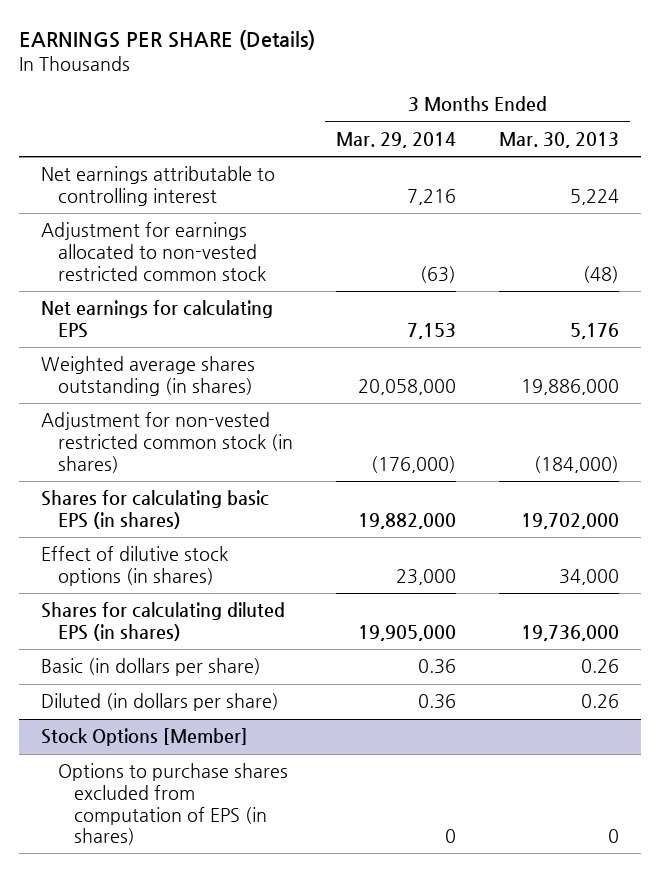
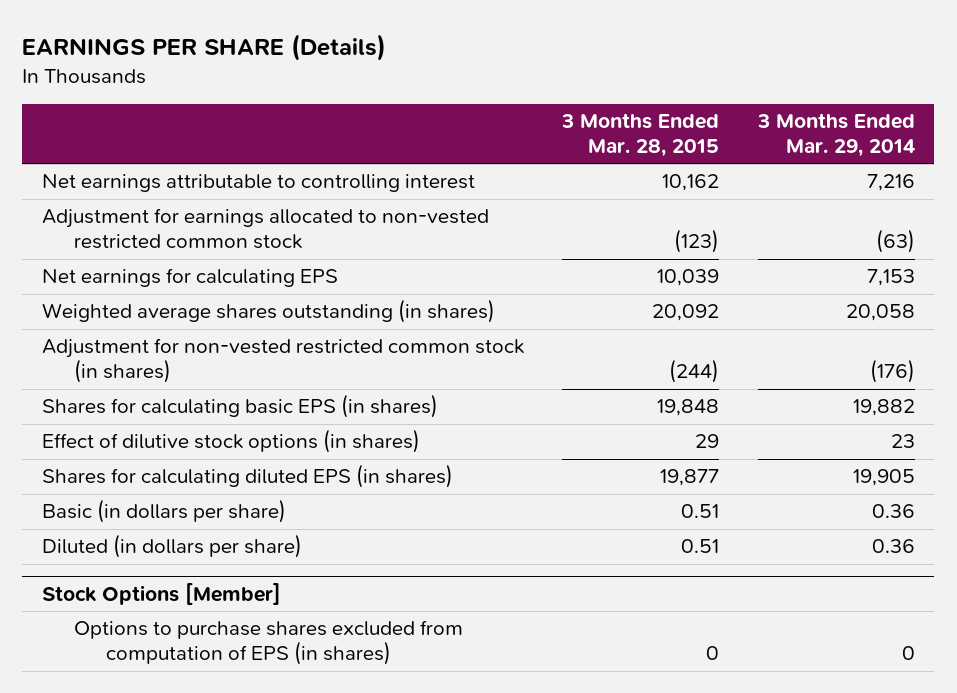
- | 3 Months Ended Mar. 29, 2014 | 3 Months Ended Mar. 30, 2013
+ | 3 Months Ended Mar. 28, 2015 | 3 Months Ended Mar. 29, 2014
- Weighted average shares outstanding (in shares) | 20,058,000 | 19,886,000
- Adjustment for non-vested restricted common stock (in shares) | (176,000) | (184,000)
- Shares for calculating basic EPS (in shares) | 19,882,000 | 19,702,000
- Effect of dilutive stock options (in shares) | 23,000 | 34,000
- Shares for calculating diluted EPS (in shares) | 19,905,000 | 19,736,000
+ Weighted average shares outstanding (in shares) | 20,092 | 20,058
+ Adjustment for non-vested restricted common stock (in shares) | (244) | (176)
+ Shares for calculating basic EPS (in shares) | 19,848 | 19,882
+ Effect of dilutive stock options (in shares) | 29 | 23
+ Shares for calculating diluted EPS (in shares) | 19,877 | 19,905

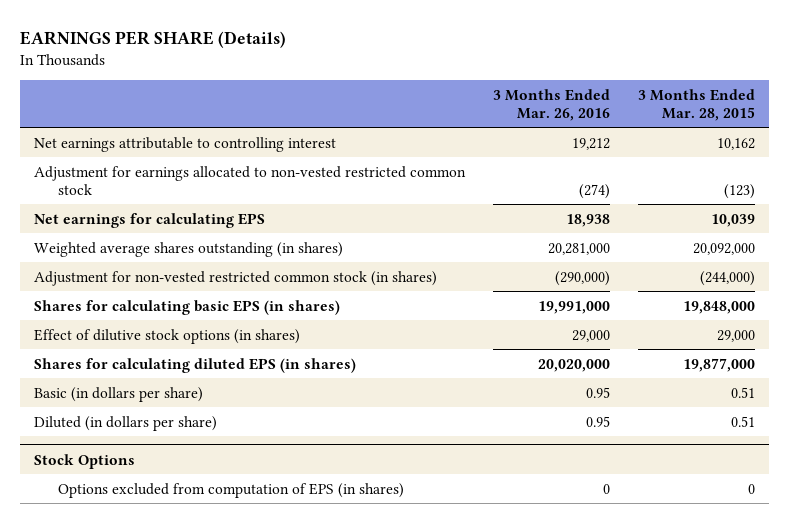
- | 3 Months Ended Mar. 28, 2015 | 3 Months Ended Mar. 29, 2014
+ | 3 Months Ended Mar. 26, 2016 | 3 Months Ended Mar. 28, 2015
- Weighted average shares outstanding (in shares) | 20,092 | 20,058
- Adjustment for non-vested restricted common stock (in shares) | (244) | (176)
- Shares for calculating basic EPS (in shares) | 19,848 | 19,882
- Effect of dilutive stock options (in shares) | 29 | 23
- Shares for calculating diluted EPS (in shares) | 19,877 | 19,905
+ Weighted average shares outstanding (in shares) | 20,281,000 | 20,092,000
+ Adjustment for non-vested restricted common stock (in shares) | (290,000) | (244,000)
+ Shares for calculating basic EPS (in shares) | 19,991,000 | 19,848,000
+ Effect of dilutive stock options (in shares) | 29,000 | 29,000
+ Shares for calculating diluted EPS (in shares) | 20,020,000 | 19,877,000
- Stock Options [Member]
- Options to purchase shares excluded from computation of EPS (in shares) | 0 | 0
+ Stock Options
+ Options excluded from computation of EPS (in shares) | 0 | 0

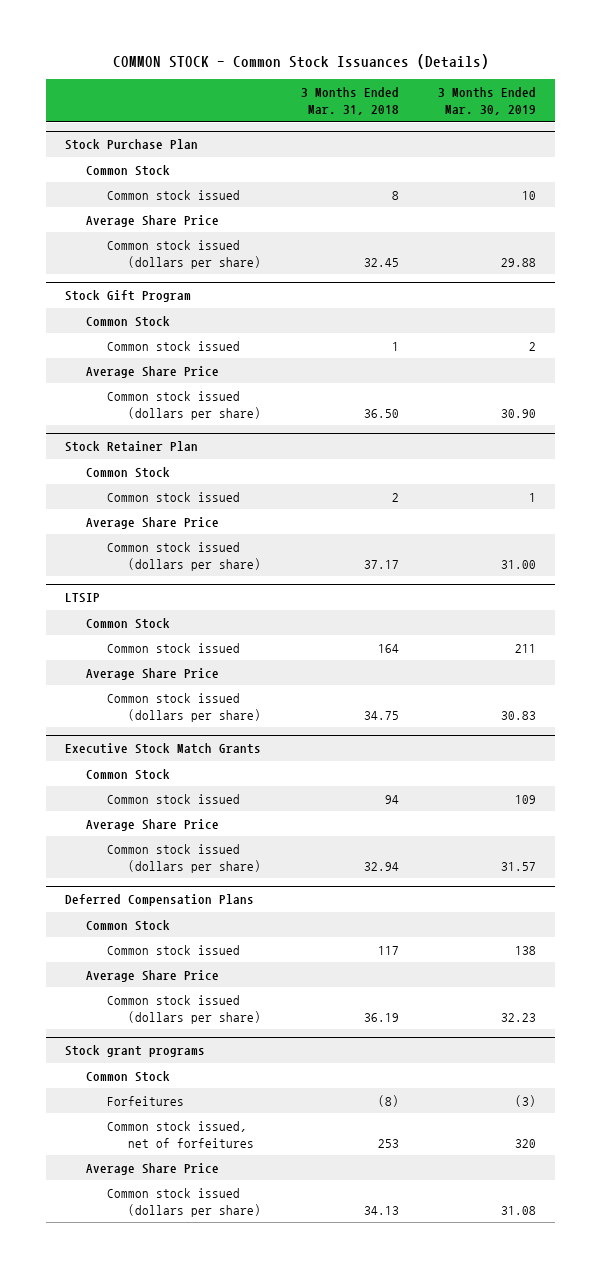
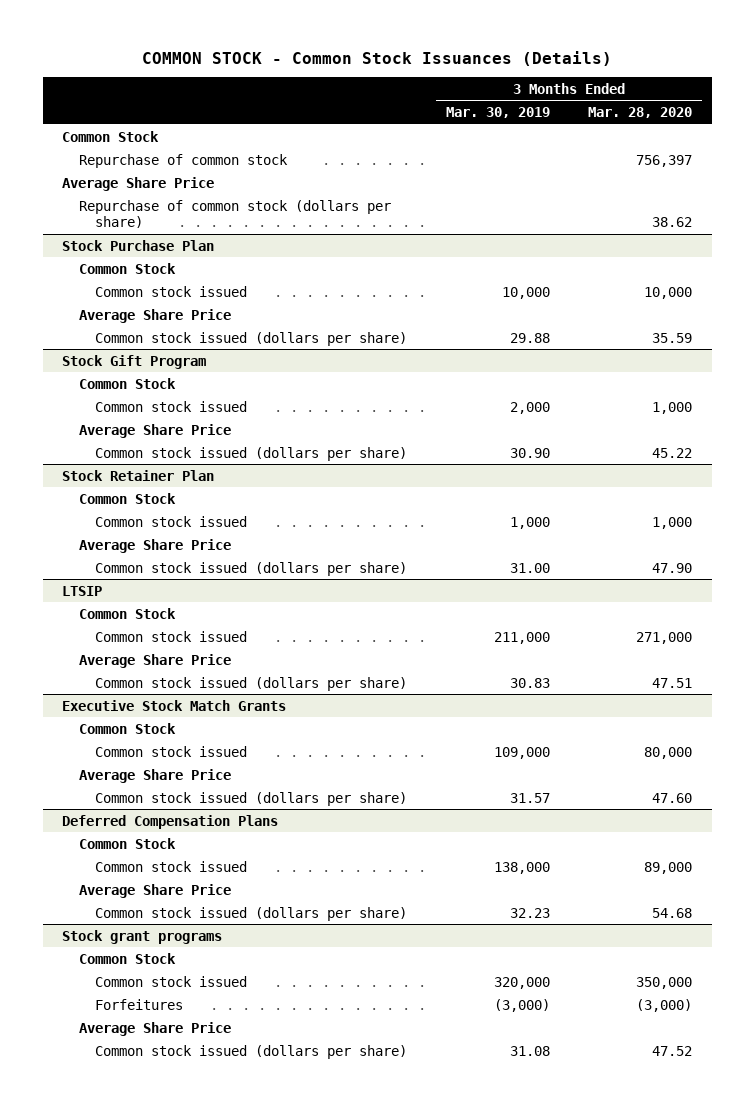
- | 3 Months Ended Mar. 31, 2018 | 3 Months Ended Mar. 30, 2019
+ | 3 Months Ended Mar. 30, 2019 | 3 Months Ended Mar. 28, 2020
+ Common Stock
+ Repurchase of common stock | | 756,397
+ Average Share Price
+ Repurchase of common stock (dollars per share) | | 38.62
@ Stock Purchase Plan
- Common stock issued | 8 | 10
+ Common stock issued | 10,000 | 10,000
@ Stock Gift Program
- Common stock issued | 1 | 2
+ Common stock issued | 2,000 | 1,000
@ Stock Retainer Plan
- Common stock issued | 2 | 1
+ Common stock issued | 1,000 | 1,000
@ LTSIP
- Common stock issued | 164 | 211
+ Common stock issued | 211,000 | 271,000
@ Executive Stock Match Grants
- Common stock issued | 94 | 109
+ Common stock issued | 109,000 | 80,000
@ Deferred Compensation Plans
- Common stock issued | 117 | 138
+ Common stock issued | 138,000 | 89,000
@ Stock grant programs
- Forfeitures | (8) | (3)
- Common stock issued, net of forfeitures | 253 | 320
+ Common stock issued | 320,000 | 350,000
+ Forfeitures | (3,000) | (3,000)

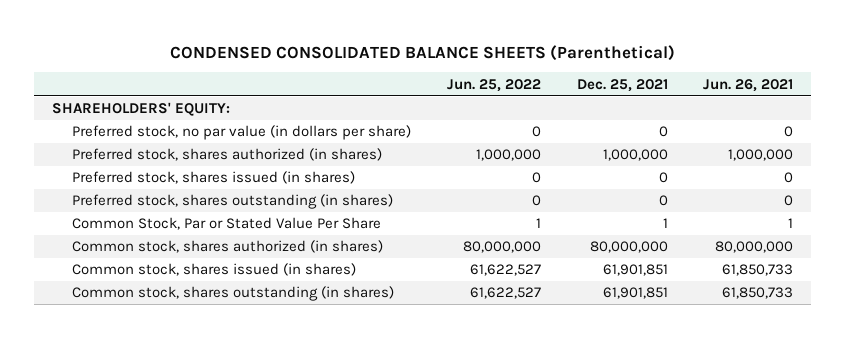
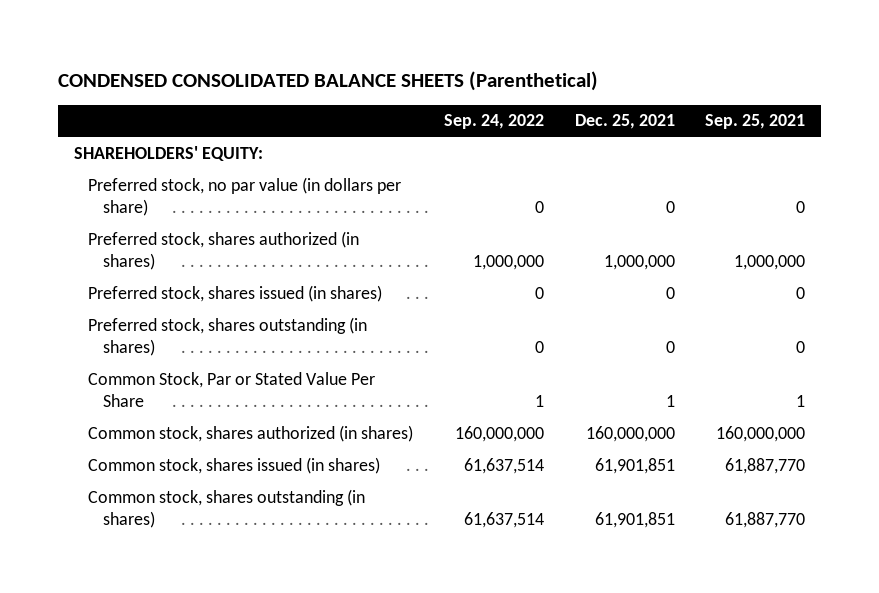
- | Jun. 25, 2022 | Dec. 25, 2021 | Jun. 26, 2021
+ | Sep. 24, 2022 | Dec. 25, 2021 | Sep. 25, 2021
- Common stock, shares authorized (in shares) | 80,000,000 | 80,000,000 | 80,000,000
+ Common stock, shares authorized (in shares) | 160,000,000 | 160,000,000 | 160,000,000

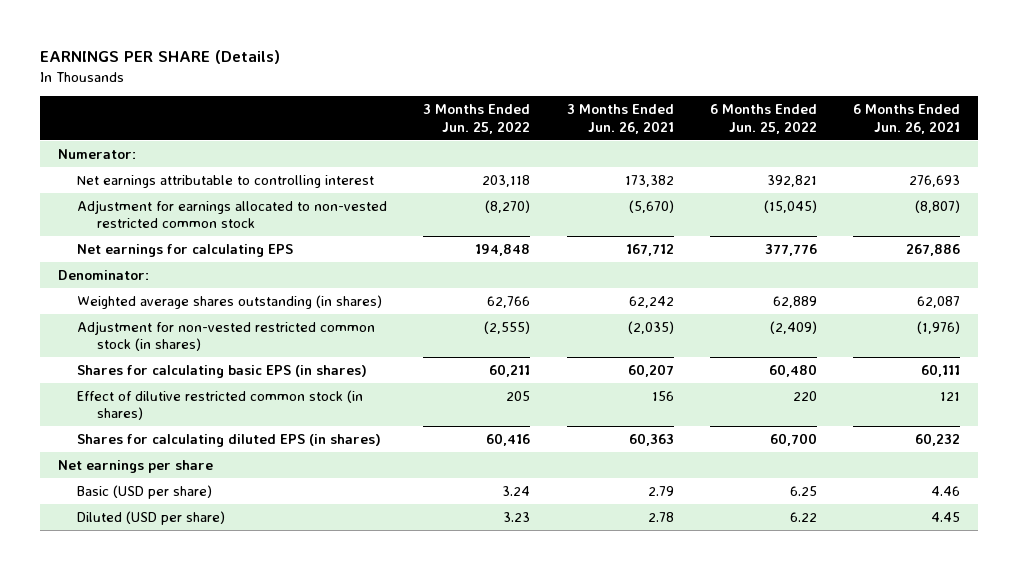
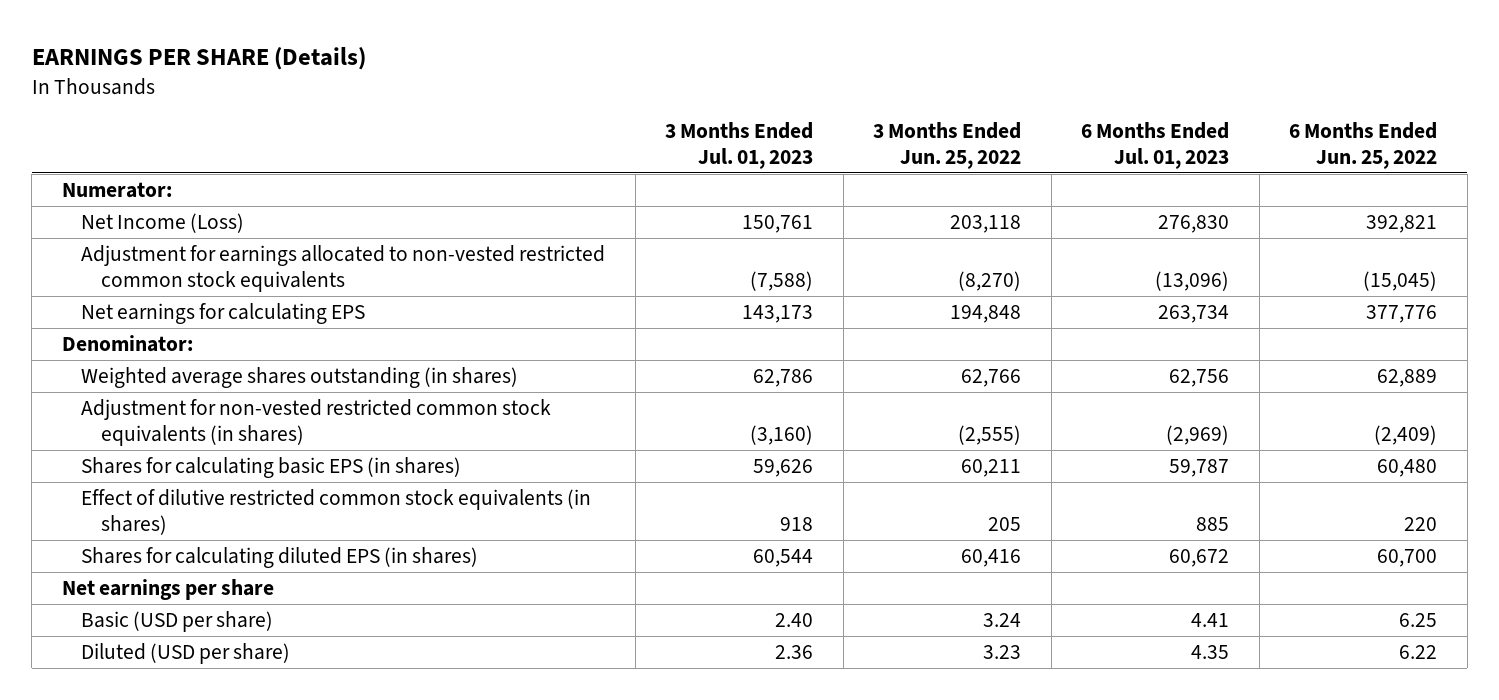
- | 3 Months Ended Jun. 25, 2022 | 3 Months Ended Jun. 26, 2021 | 6 Months Ended Jun. 25, 2022 | 6 Months Ended Jun. 26, 2021
+ | 3 Months Ended Jul. 01, 2023 | 3 Months Ended Jun. 25, 2022 | 6 Months Ended Jul. 01, 2023 | 6 Months Ended Jun. 25, 2022
- Net earnings attributable to controlling interest | 203,118 | 173,382 | 392,821 | 276,693
- Adjustment for earnings allocated to non-vested restricted common stock | (8,270) | (5,670) | (15,045) | (8,807)
+ Net Income (Loss) | 150,761 | 203,118 | 276,830 | 392,821
+ Adjustment for earnings allocated to non-vested restricted common stock equivalents | (7,588) | (8,270) | (13,096) | (15,045)
- Adjustment for non-vested restricted common stock (in shares) | (2,555) | (2,035) | (2,409) | (1,976)
+ Adjustment for non-vested restricted common stock equivalents (in shares) | (3,160) | (2,555) | (2,969) | (2,409)
- Effect of dilutive restricted common stock (in shares) | 205 | 156 | 220 | 121
+ Effect of dilutive restricted common stock equivalents (in shares) | 918 | 205 | 885 | 220

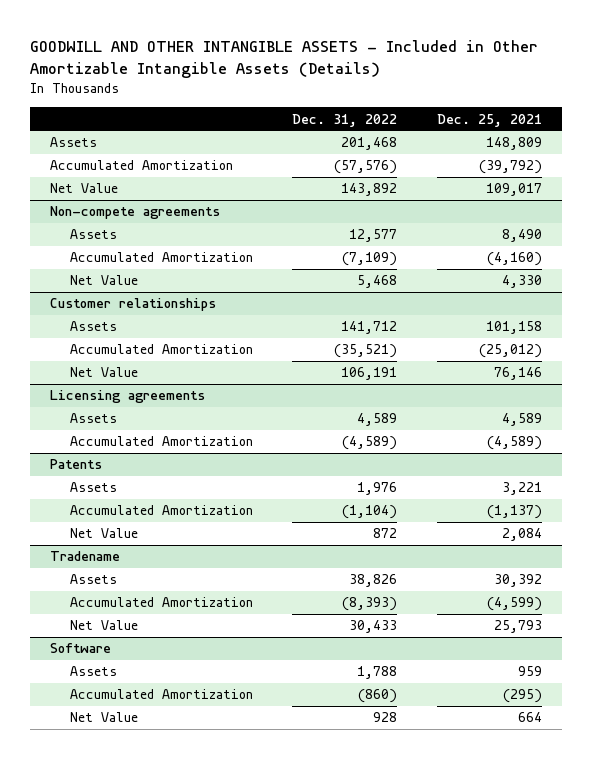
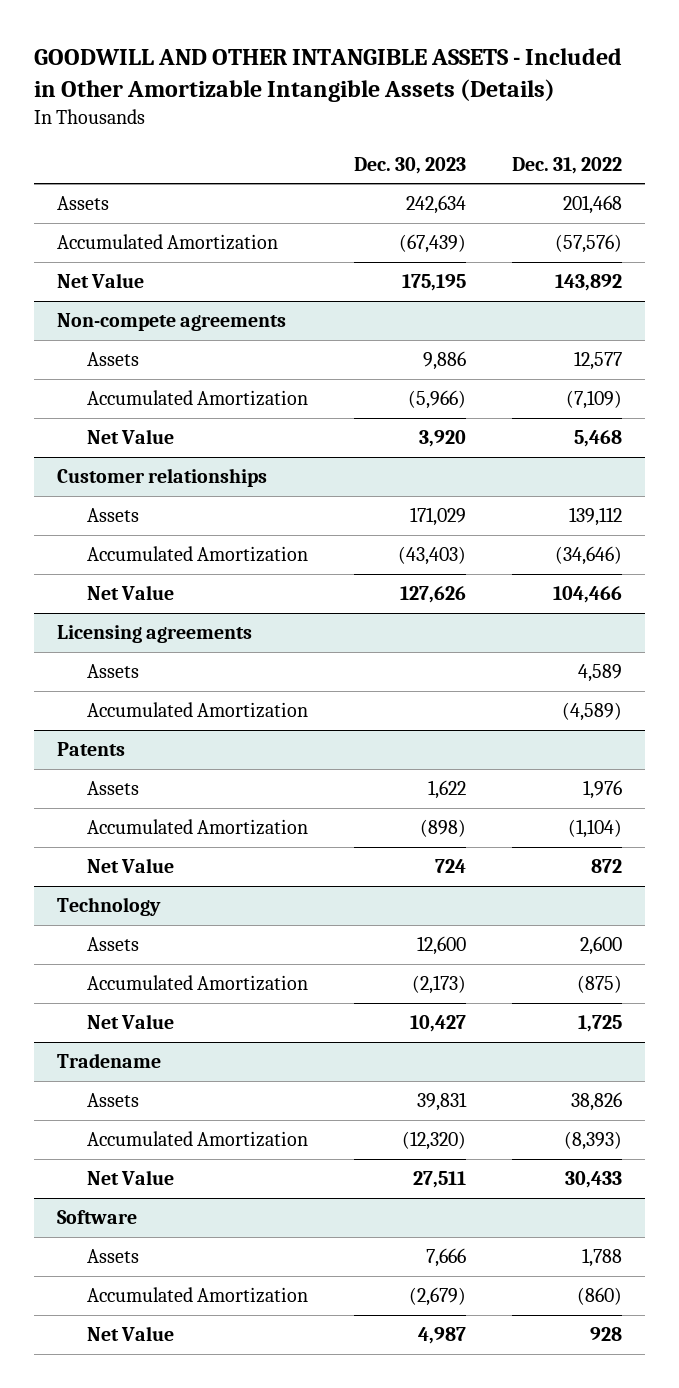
- | Dec. 31, 2022 | Dec. 25, 2021
+ | Dec. 30, 2023 | Dec. 31, 2022
@ Customer relationships
- Assets | 141,712 | 101,158
- Accumulated Amortization | (35,521) | (25,012)
- Net Value | 106,191 | 76,146
+ Assets | 171,029 | 139,112
+ Accumulated Amortization | (43,403) | (34,646)
+ Net Value | 127,626 | 104,466
+ Technology
+ Assets | 12,600 | 2,600
+ Accumulated Amortization | (2,173) | (875)
+ Net Value | 10,427 | 1,725

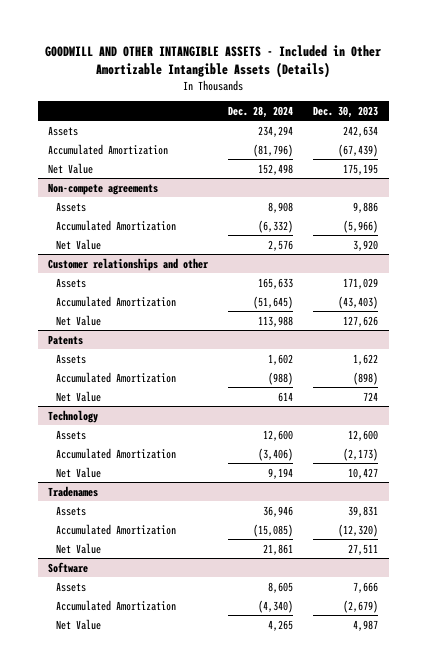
- | Dec. 30, 2023 | Dec. 31, 2022
+ | Dec. 28, 2024 | Dec. 30, 2023
- Customer relationships
+ Customer relationships and other
- Licensing agreements
- Assets | | 4,589
- Accumulated Amortization | | (4,589)
- Tradename
+ Tradenames

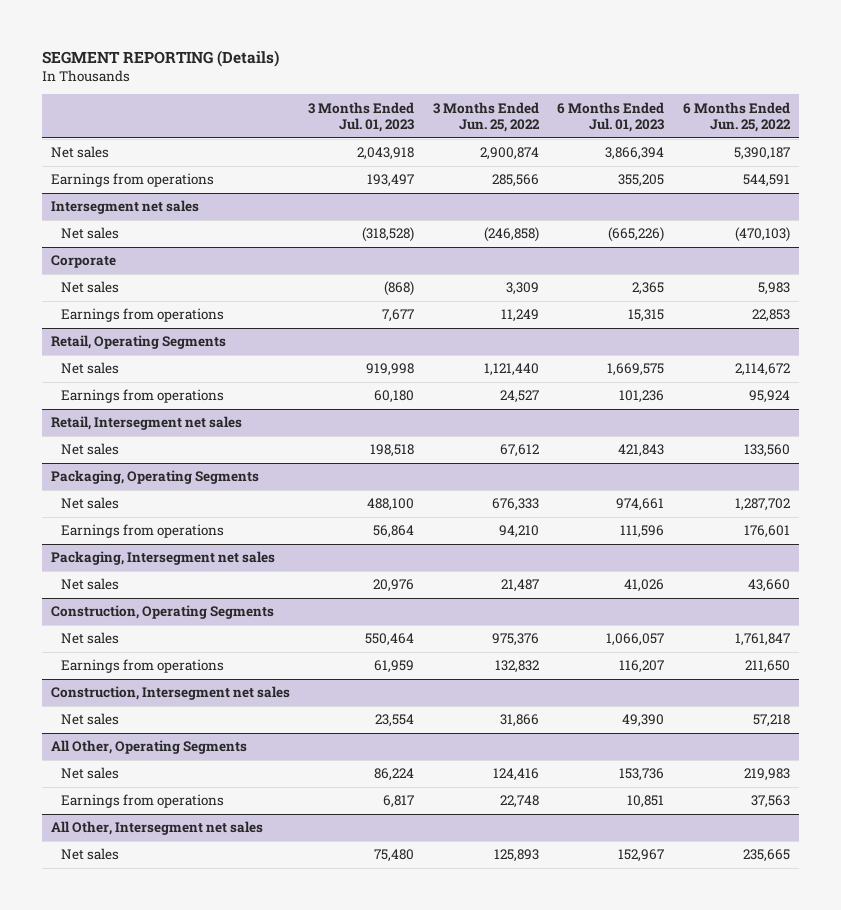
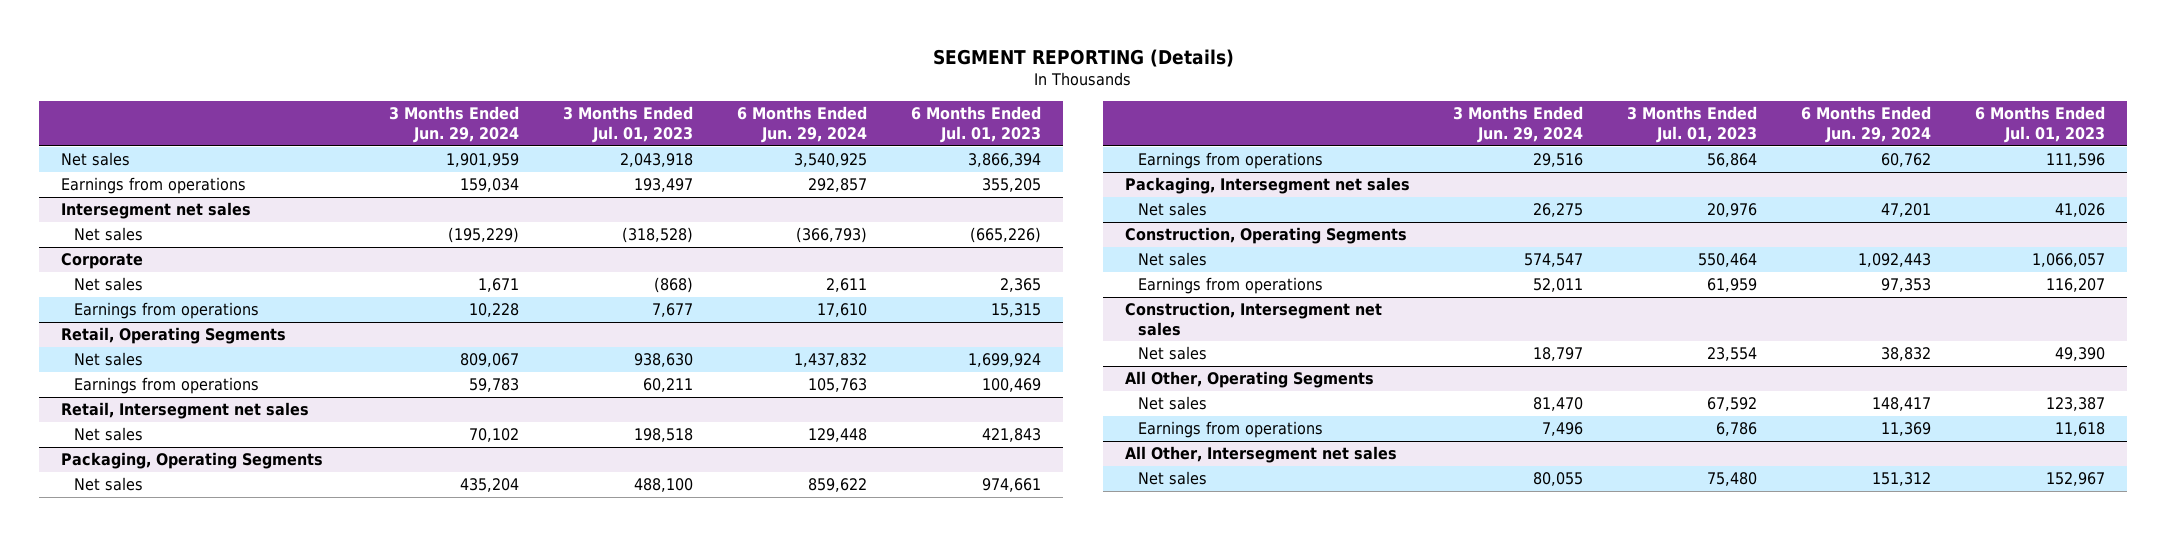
- | 3 Months Ended Jul. 01, 2023 | 3 Months Ended Jun. 25, 2022 | 6 Months Ended Jul. 01, 2023 | 6 Months Ended Jun. 25, 2022
+ | 3 Months Ended Jun. 29, 2024 | 3 Months Ended Jul. 01, 2023 | 6 Months Ended Jun. 29, 2024 | 6 Months Ended Jul. 01, 2023
@ Retail, Operating Segments
- Net sales | 919,998 | 1,121,440 | 1,669,575 | 2,114,672
- Earnings from operations | 60,180 | 24,527 | 101,236 | 95,924
+ Net sales | 809,067 | 938,630 | 1,437,832 | 1,699,924
+ Earnings from operations | 59,783 | 60,211 | 105,763 | 100,469
@ All Other, Operating Segments
- Net sales | 86,224 | 124,416 | 153,736 | 219,983
- Earnings from operations | 6,817 | 22,748 | 10,851 | 37,563
+ Net sales | 81,470 | 67,592 | 148,417 | 123,387
+ Earnings from operations | 7,496 | 6,786 | 11,369 | 11,618

